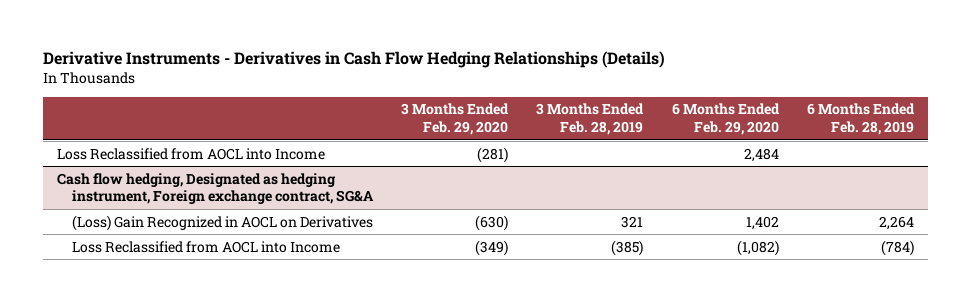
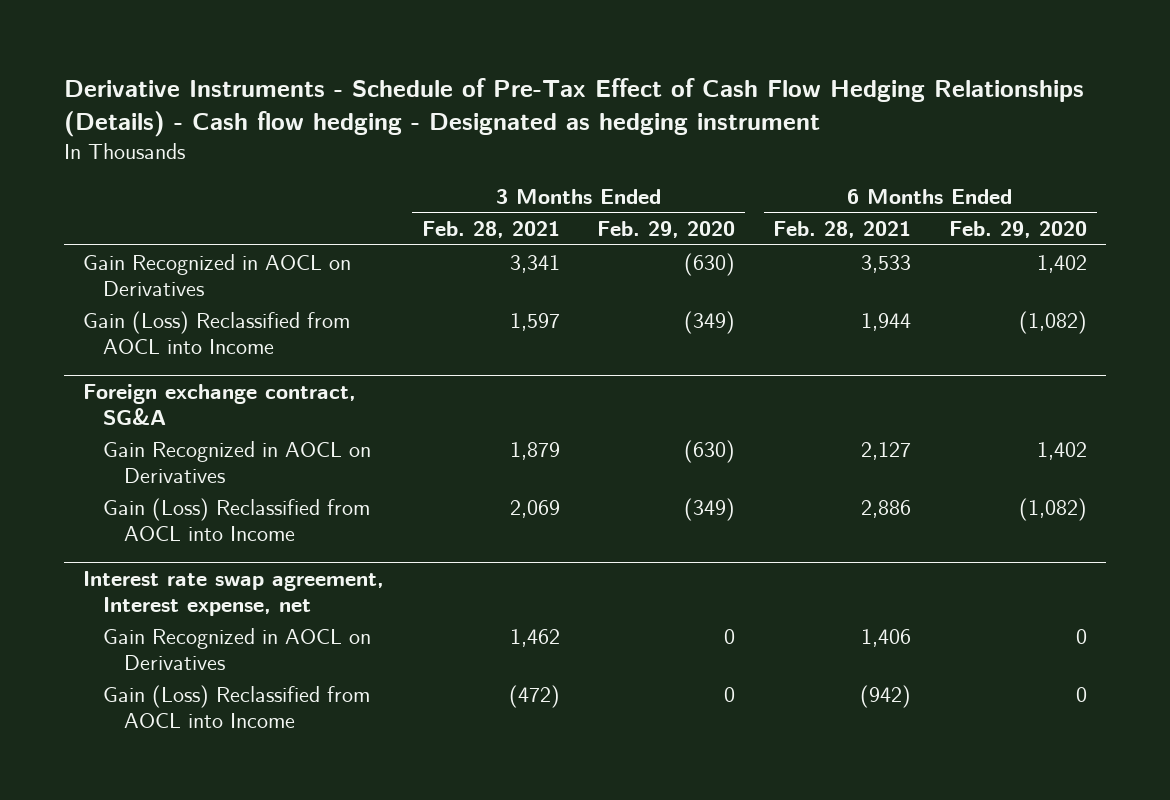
- Derivative Instruments - Derivatives in Cash Flow Hedging Relationships (Details)
+ Derivative Instruments - Schedule of Pre-Tax Effect of Cash Flow Hedging Relationships (Details) - Cash flow hedging - Designated as hedging instrument
- | 3 Months Ended Feb. 29, 2020 | 3 Months Ended Feb. 28, 2019 | 6 Months Ended Feb. 29, 2020 | 6 Months Ended Feb. 28, 2019
+ | 3 Months Ended Feb. 28, 2021 | 3 Months Ended Feb. 29, 2020 | 6 Months Ended Feb. 28, 2021 | 6 Months Ended Feb. 29, 2020
- Loss Reclassified from AOCL into Income | (281) | | 2,484 |
- Cash flow hedging, Designated as hedging instrument, Foreign exchange contract, SG&A
- (Loss) Gain Recognized in AOCL on Derivatives | (630) | 321 | 1,402 | 2,264
- Loss Reclassified from AOCL into Income | (349) | (385) | (1,082) | (784)
+ Gain Recognized in AOCL on Derivatives | 3,341 | (630) | 3,533 | 1,402
+ Gain (Loss) Reclassified from AOCL into Income | 1,597 | (349) | 1,944 | (1,082)
+ Foreign exchange contract, SG&A
+ Gain Recognized in AOCL on Derivatives | 1,879 | (630) | 2,127 | 1,402
+ Gain (Loss) Reclassified from AOCL into Income | 2,069 | (349) | 2,886 | (1,082)
+ Interest rate swap agreement, Interest expense, net
+ Gain Recognized in AOCL on Derivatives | 1,462 | 0 | 1,406 | 0
+ Gain (Loss) Reclassified from AOCL into Income | (472) | 0 | (942) | 0

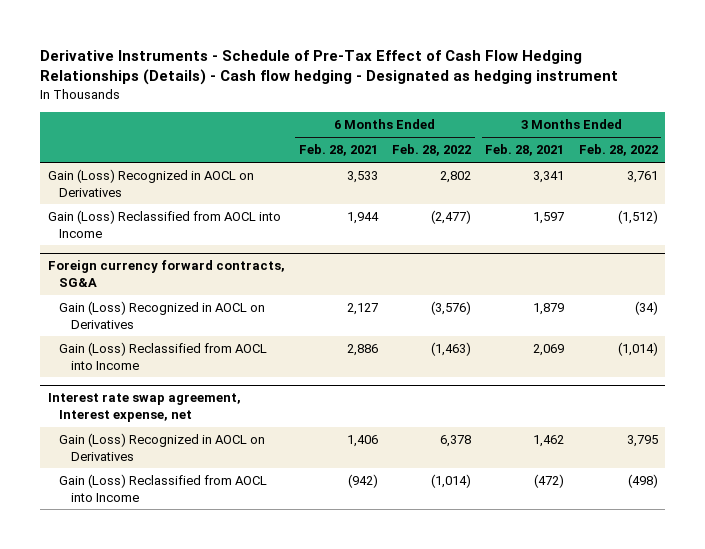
- | 3 Months Ended Feb. 28, 2021 | 3 Months Ended Feb. 29, 2020 | 6 Months Ended Feb. 28, 2021 | 6 Months Ended Feb. 29, 2020
+ | 6 Months Ended Feb. 28, 2021 | 6 Months Ended Feb. 28, 2022 | 3 Months Ended Feb. 28, 2021 | 3 Months Ended Feb. 28, 2022
- Gain Recognized in AOCL on Derivatives | 3,341 | (630) | 3,533 | 1,402
+ Gain (Loss) Recognized in AOCL on Derivatives | 3,533 | 2,802 | 3,341 | 3,761
- Foreign exchange contract, SG&A
- Gain Recognized in AOCL on Derivatives | 1,879 | (630) | 2,127 | 1,402
+ Foreign currency forward contracts, SG&A
+ Gain (Loss) Recognized in AOCL on Derivatives | 2,127 | (3,576) | 1,879 | (34)
@ Interest rate swap agreement, Interest expense, net
- Gain Recognized in AOCL on Derivatives | 1,462 | 0 | 1,406 | 0
+ Gain (Loss) Recognized in AOCL on Derivatives | 1,406 | 6,378 | 1,462 | 3,795

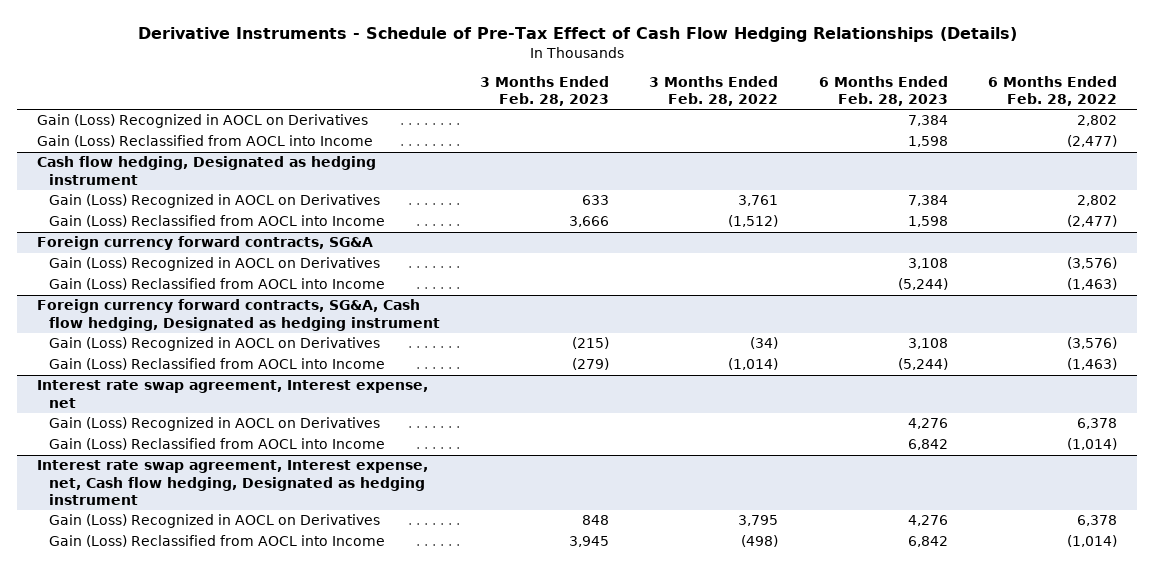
- Derivative Instruments - Schedule of Pre-Tax Effect of Cash Flow Hedging Relationships (Details) - Cash flow hedging - Designated as hedging instrument
+ Derivative Instruments - Schedule of Pre-Tax Effect of Cash Flow Hedging Relationships (Details)
- | 6 Months Ended Feb. 28, 2021 | 6 Months Ended Feb. 28, 2022 | 3 Months Ended Feb. 28, 2021 | 3 Months Ended Feb. 28, 2022
+ | 3 Months Ended Feb. 28, 2023 | 3 Months Ended Feb. 28, 2022 | 6 Months Ended Feb. 28, 2023 | 6 Months Ended Feb. 28, 2022
+ Gain (Loss) Recognized in AOCL on Derivatives | | | 7,384 | 2,802
+ Gain (Loss) Reclassified from AOCL into Income | | | 1,598 | (2,477)
+ Cash flow hedging, Designated as hedging instrument
@ Foreign currency forward contracts, SG&A
+ Gain (Loss) Recognized in AOCL on Derivatives | | | 3,108 | (3,576)
+ Gain (Loss) Reclassified from AOCL into Income | | | (5,244) | (1,463)
+ Foreign currency forward contracts, SG&A, Cash flow hedging, Designated as hedging instrument
@ Interest rate swap agreement, Interest expense, net
+ Gain (Loss) Recognized in AOCL on Derivatives | | | 4,276 | 6,378
+ Gain (Loss) Reclassified from AOCL into Income | | | 6,842 | (1,014)
+ Interest rate swap agreement, Interest expense, net, Cash flow hedging, Designated as hedging instrument

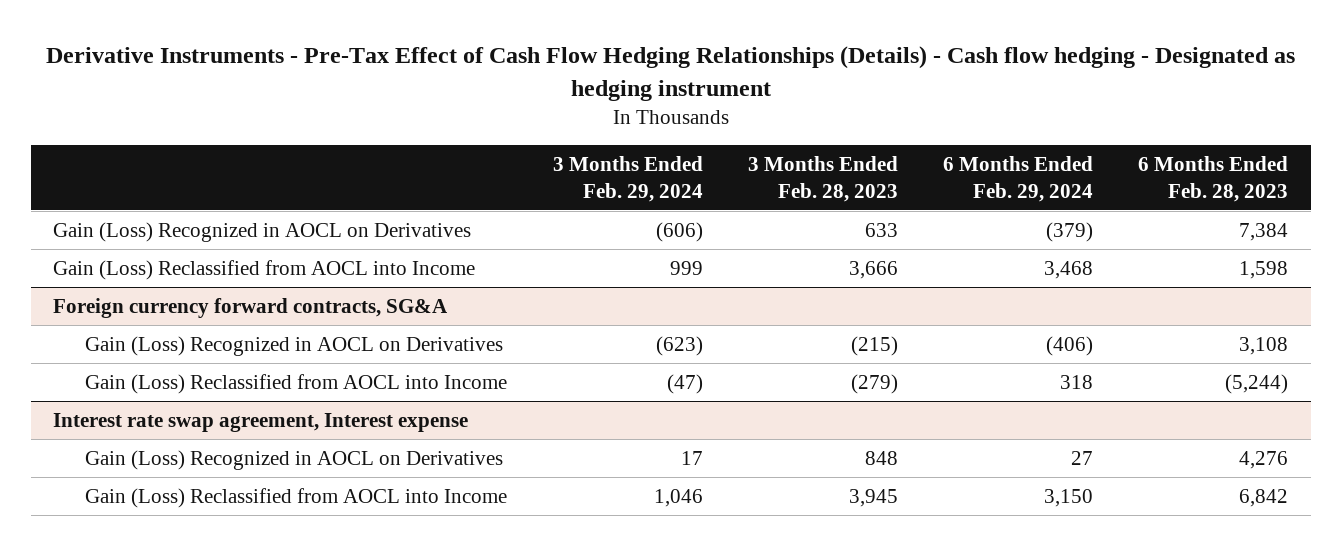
- Derivative Instruments - Schedule of Pre-Tax Effect of Cash Flow Hedging Relationships (Details)
+ Derivative Instruments - Pre-Tax Effect of Cash Flow Hedging Relationships (Details) - Cash flow hedging - Designated as hedging instrument
- | 3 Months Ended Feb. 28, 2023 | 3 Months Ended Feb. 28, 2022 | 6 Months Ended Feb. 28, 2023 | 6 Months Ended Feb. 28, 2022
+ | 3 Months Ended Feb. 29, 2024 | 3 Months Ended Feb. 28, 2023 | 6 Months Ended Feb. 29, 2024 | 6 Months Ended Feb. 28, 2023
- Gain (Loss) Recognized in AOCL on Derivatives | | | 7,384 | 2,802
- Gain (Loss) Reclassified from AOCL into Income | | | 1,598 | (2,477)
- Cash flow hedging, Designated as hedging instrument
@ Foreign currency forward contracts, SG&A
- Gain (Loss) Recognized in AOCL on Derivatives | | | 3,108 | (3,576)
- Gain (Loss) Reclassified from AOCL into Income | | | (5,244) | (1,463)
- Foreign currency forward contracts, SG&A, Cash flow hedging, Designated as hedging instrument
- Interest rate swap agreement, Interest expense, net
- Gain (Loss) Recognized in AOCL on Derivatives | | | 4,276 | 6,378
- Gain (Loss) Reclassified from AOCL into Income | | | 6,842 | (1,014)
- Interest rate swap agreement, Interest expense, net, Cash flow hedging, Designated as hedging instrument
+ Interest rate swap agreement, Interest expense

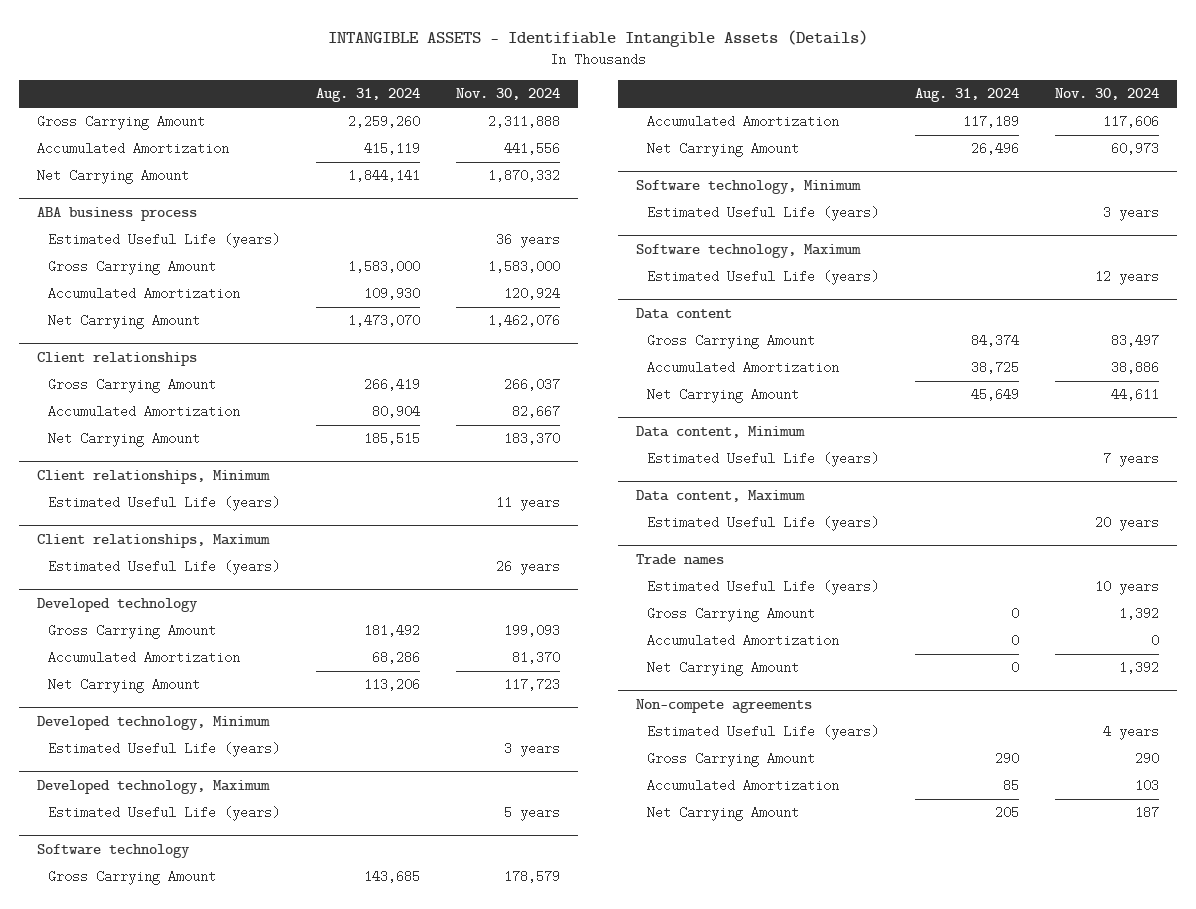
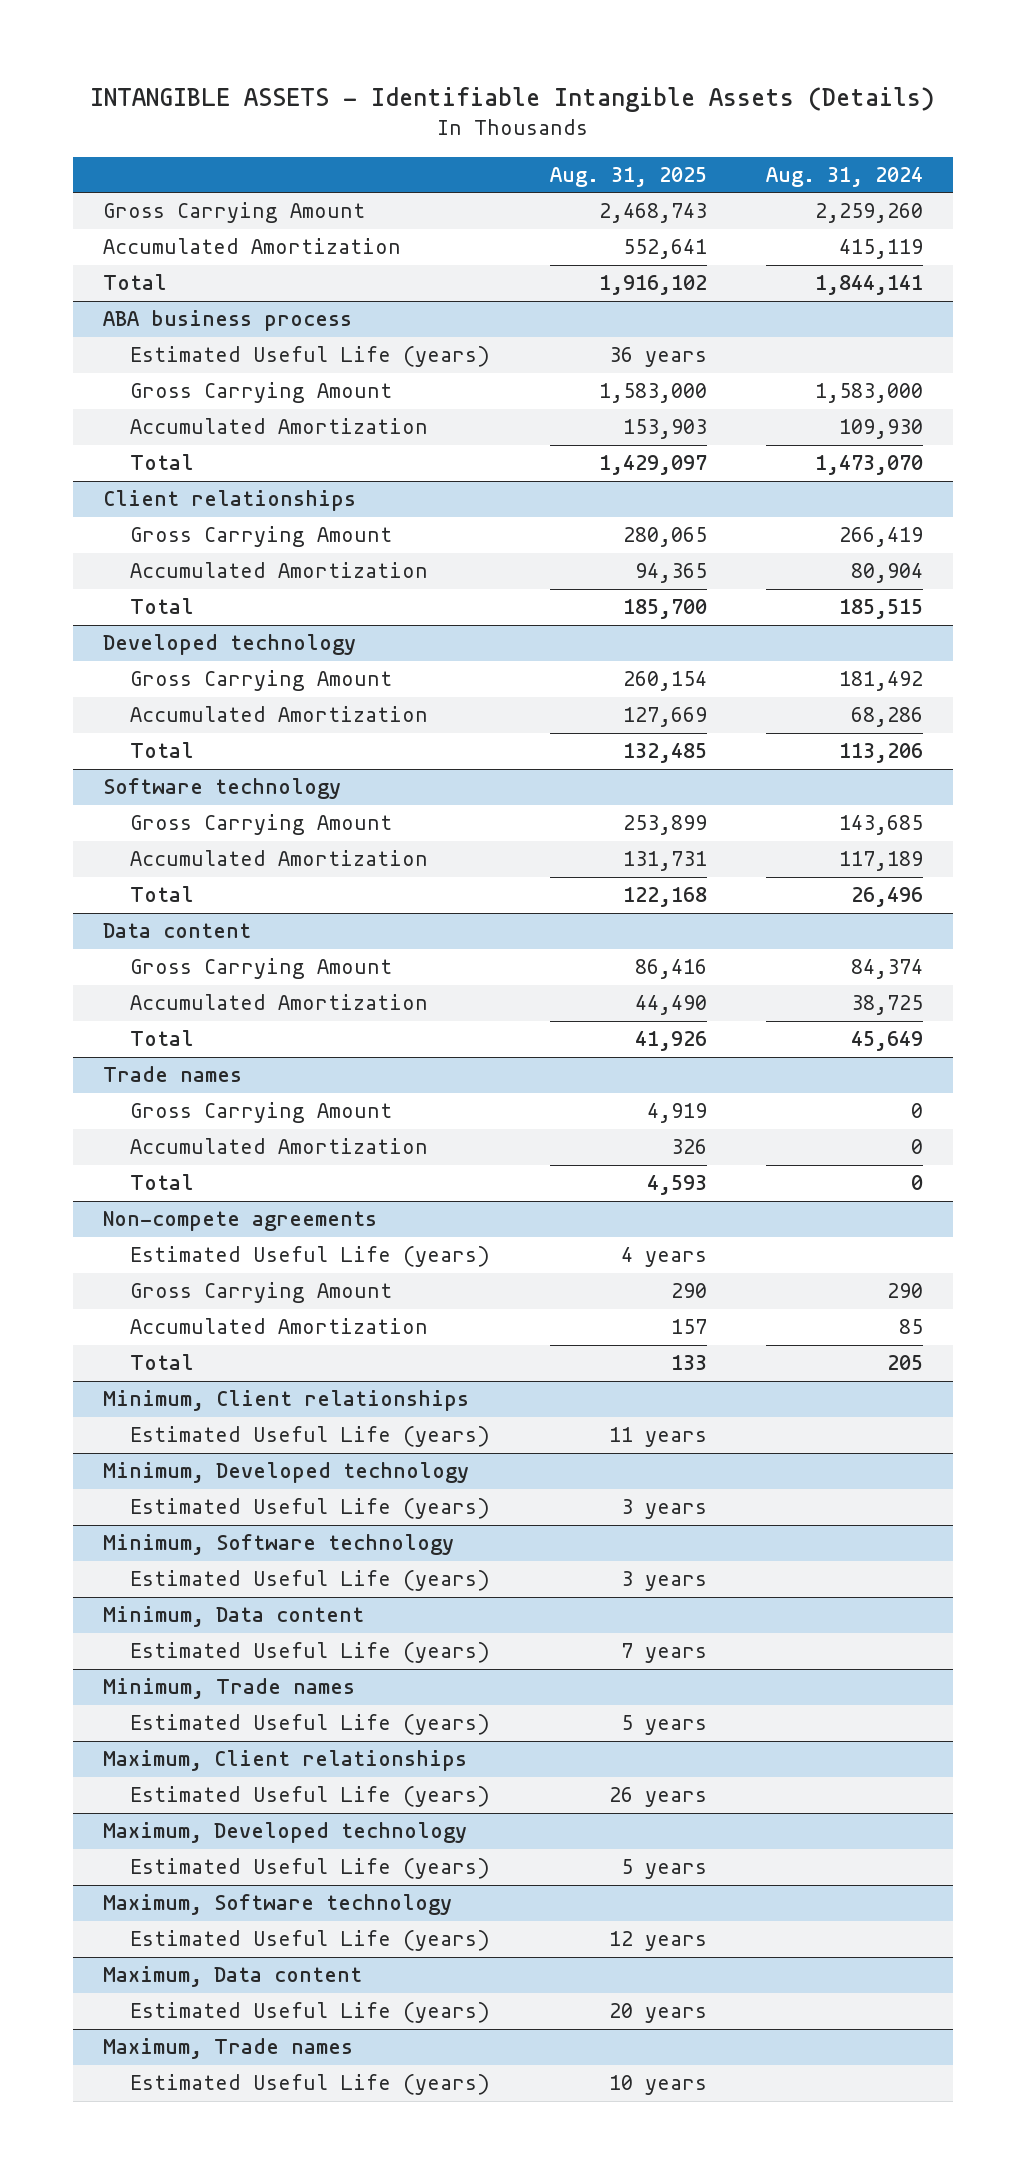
- | Aug. 31, 2024 | Nov. 30, 2024
+ | Aug. 31, 2025 | Aug. 31, 2024
- Net Carrying Amount | 1,844,141 | 1,870,332
+ Total | 1,916,102 | 1,844,141
@ ABA business process
- Net Carrying Amount | 1,473,070 | 1,462,076
+ Total | 1,429,097 | 1,473,070
@ Client relationships
- Net Carrying Amount | 185,515 | 183,370
- Client relationships, Minimum
- Estimated Useful Life (years) | | 11 years
- Client relationships, Maximum
- Estimated Useful Life (years) | | 26 years
@ Client relationships
+ Total | 185,700 | 185,515
@ Developed technology
- Net Carrying Amount | 113,206 | 117,723
- Developed technology, Minimum
- Estimated Useful Life (years) | | 3 years
- Developed technology, Maximum
- Estimated Useful Life (years) | | 5 years
@ Developed technology
+ Total | 132,485 | 113,206
@ Software technology
- Net Carrying Amount | 26,496 | 60,973
- Software technology, Minimum
- Estimated Useful Life (years) | | 3 years
- Software technology, Maximum
- Estimated Useful Life (years) | | 12 years
@ Software technology
+ Total | 122,168 | 26,496
@ Data content
- Net Carrying Amount | 45,649 | 44,611
- Data content, Minimum
- Estimated Useful Life (years) | | 7 years
- Data content, Maximum
- Estimated Useful Life (years) | | 20 years
@ Data content
+ Total | 41,926 | 45,649
@ Trade names
- Estimated Useful Life (years) | | 10 years
- Net Carrying Amount | 0 | 1,392
+ Total | 4,593 | 0
@ Non-compete agreements
- Net Carrying Amount | 205 | 187
+ Total | 133 | 205
+ Minimum, Client relationships
+ Estimated Useful Life (years) | 11 years |
+ Minimum, Developed technology
+ Estimated Useful Life (years) | 3 years |
+ Minimum, Software technology
+ Estimated Useful Life (years) | 3 years |
+ Minimum, Data content
+ Estimated Useful Life (years) | 7 years |
+ Minimum, Trade names
+ Estimated Useful Life (years) | 5 years |
+ Maximum, Client relationships
+ Estimated Useful Life (years) | 26 years |
+ Maximum, Developed technology
+ Estimated Useful Life (years) | 5 years |
+ Maximum, Software technology
+ Estimated Useful Life (years) | 12 years |
+ Maximum, Data content
+ Estimated Useful Life (years) | 20 years |
+ Maximum, Trade names
+ Estimated Useful Life (years) | 10 years |

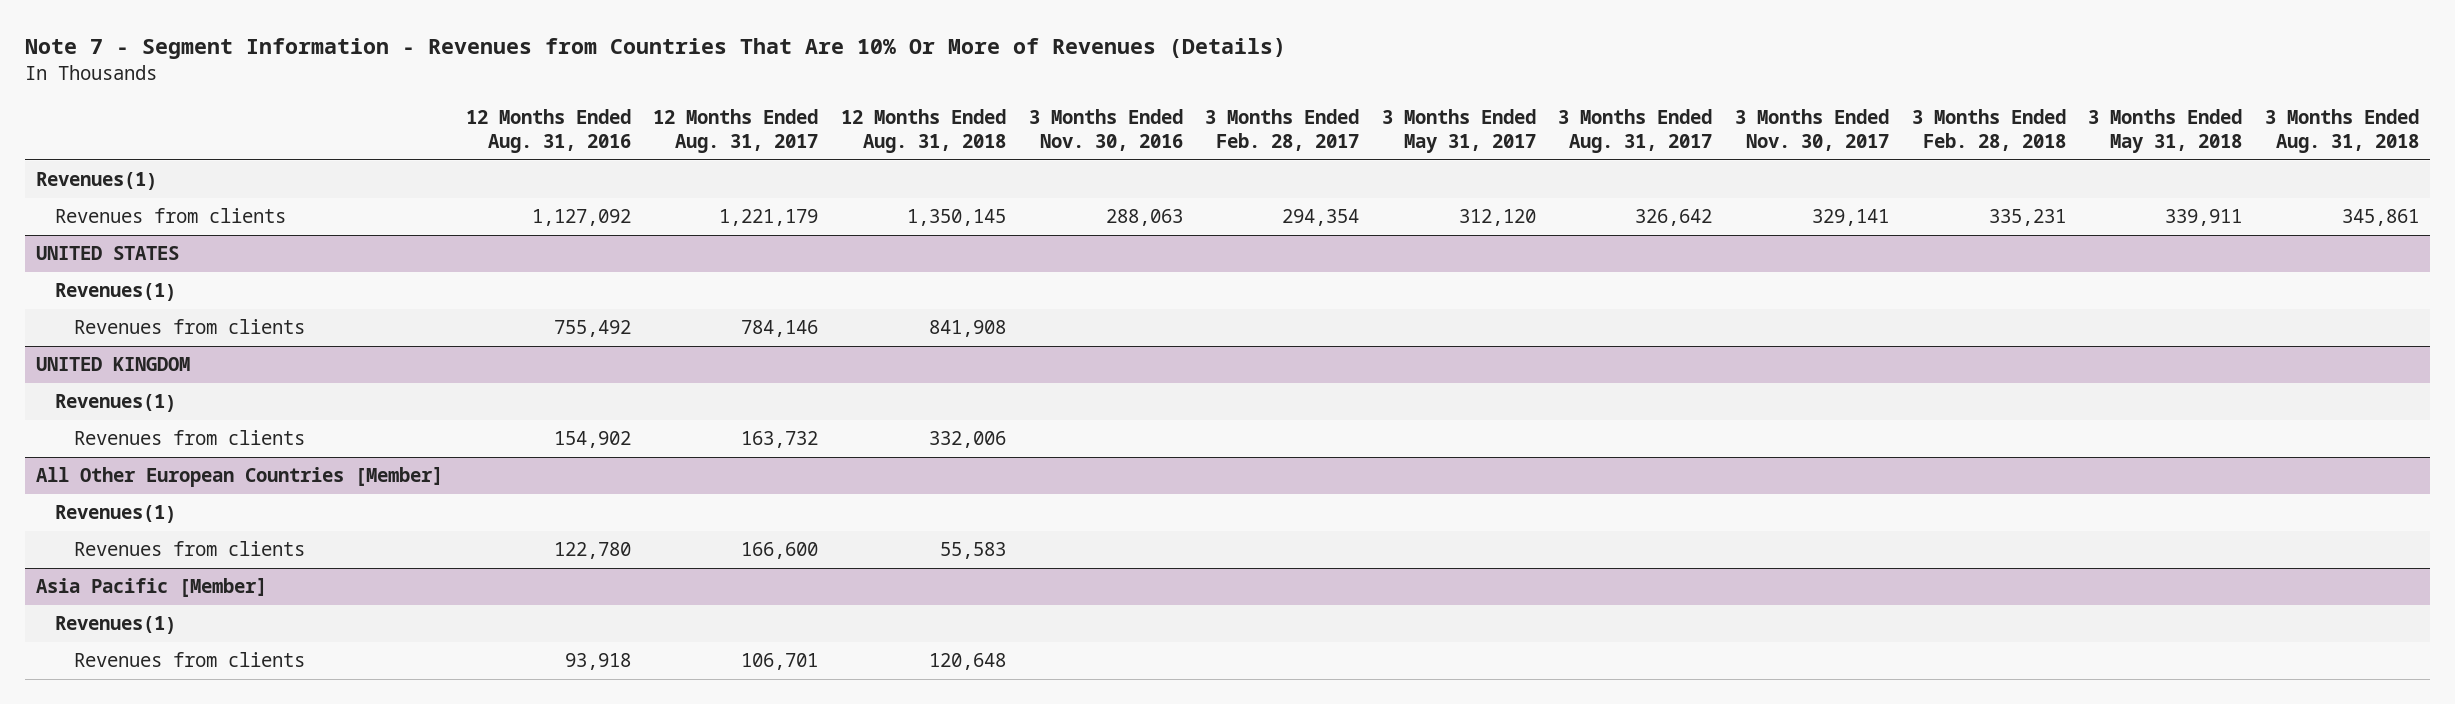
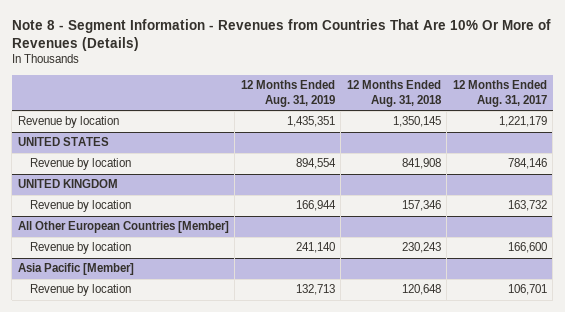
- Note 7 - Segment Information - Revenues from Countries That Are 10% Or More of Revenues (Details)
+ Note 8 - Segment Information - Revenues from Countries That Are 10% Or More of Revenues (Details)
- | 12 Months Ended Aug. 31, 2016 | 12 Months Ended Aug. 31, 2017 | 12 Months Ended Aug. 31, 2018 | 3 Months Ended Nov. 30, 2016 | 3 Months Ended Feb. 28, 2017 | 3 Months Ended May 31, 2017 | 3 Months Ended Aug. 31, 2017 | 3 Months Ended Nov. 30, 2017 | 3 Months Ended Feb. 28, 2018 | 3 Months Ended May 31, 2018 | 3 Months Ended Aug. 31, 2018
+ | 12 Months Ended Aug. 31, 2019 | 12 Months Ended Aug. 31, 2018 | 12 Months Ended Aug. 31, 2017
- Revenues(1)
- Revenues from clients | 1,127,092 | 1,221,179 | 1,350,145 | 288,063 | 294,354 | 312,120 | 326,642 | 329,141 | 335,231 | 339,911 | 345,861
+ Revenue by location | 1,435,351 | 1,350,145 | 1,221,179
@ UNITED STATES
- Revenues(1)
- Revenues from clients | 755,492 | 784,146 | 841,908 | | | | | | | |
+ Revenue by location | 894,554 | 841,908 | 784,146
@ UNITED KINGDOM
- Revenues(1)
- Revenues from clients | 154,902 | 163,732 | 332,006 | | | | | | | |
+ Revenue by location | 166,944 | 157,346 | 163,732
@ All Other European Countries [Member]
- Revenues(1)
- Revenues from clients | 122,780 | 166,600 | 55,583 | | | | | | | |
+ Revenue by location | 241,140 | 230,243 | 166,600
@ Asia Pacific [Member]
- Revenues(1)
- Revenues from clients | 93,918 | 106,701 | 120,648 | | | | | | | |
+ Revenue by location | 132,713 | 120,648 | 106,701

